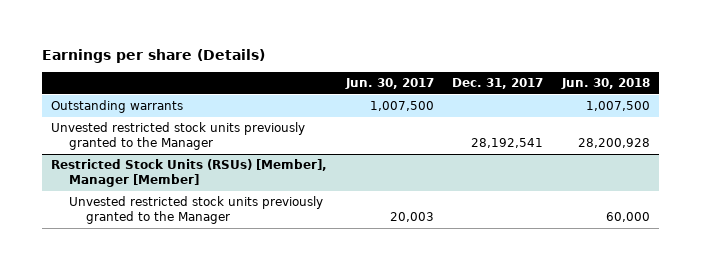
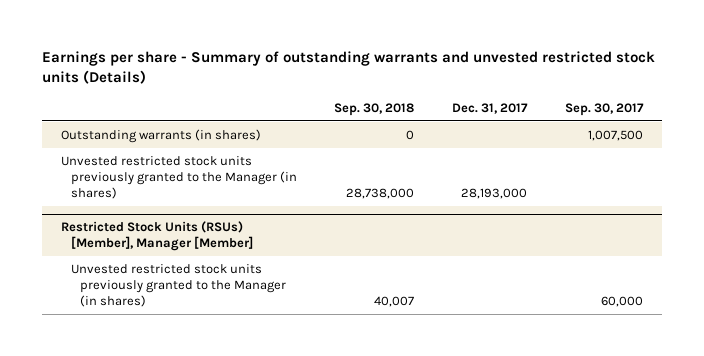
- Earnings per share (Details)
+ Earnings per share - Summary of outstanding warrants and unvested restricted stock units (Details)
- | Jun. 30, 2017 | Dec. 31, 2017 | Jun. 30, 2018
+ | Sep. 30, 2018 | Dec. 31, 2017 | Sep. 30, 2017
- Outstanding warrants | 1,007,500 | | 1,007,500
- Unvested restricted stock units previously granted to the Manager | | 28,192,541 | 28,200,928
+ Outstanding warrants (in shares) | 0 | | 1,007,500
+ Unvested restricted stock units previously granted to the Manager (in shares) | 28,738,000 | 28,193,000 |
@ Restricted Stock Units (RSUs) [Member], Manager [Member]
- Unvested restricted stock units previously granted to the Manager | 20,003 | | 60,000
+ Unvested restricted stock units previously granted to the Manager (in shares) | 40,007 | | 60,000

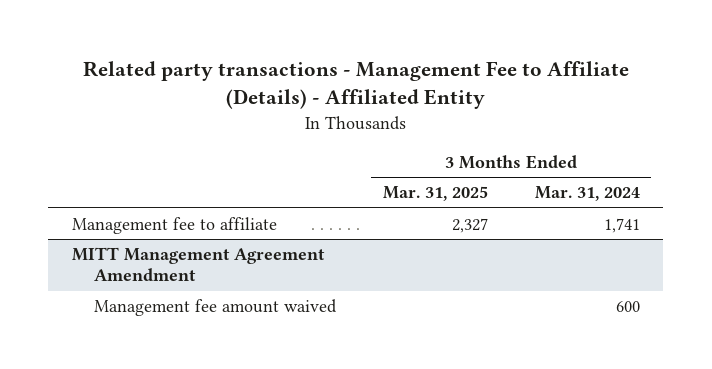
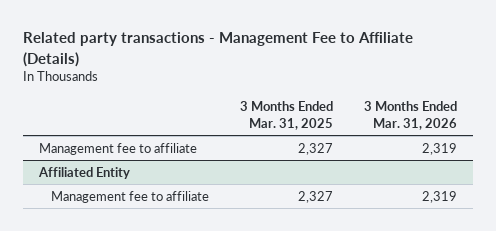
- Related party transactions - Management Fee to Affiliate (Details) - Affiliated Entity
+ Related party transactions - Management Fee to Affiliate (Details)
- | 3 Months Ended Mar. 31, 2025 | 3 Months Ended Mar. 31, 2024
+ | 3 Months Ended Mar. 31, 2025 | 3 Months Ended Mar. 31, 2026
- MITT Management Agreement Amendment
- Management fee amount waived | | 600
+ Affiliated Entity
+ Management fee to affiliate | 2,327 | 2,319

